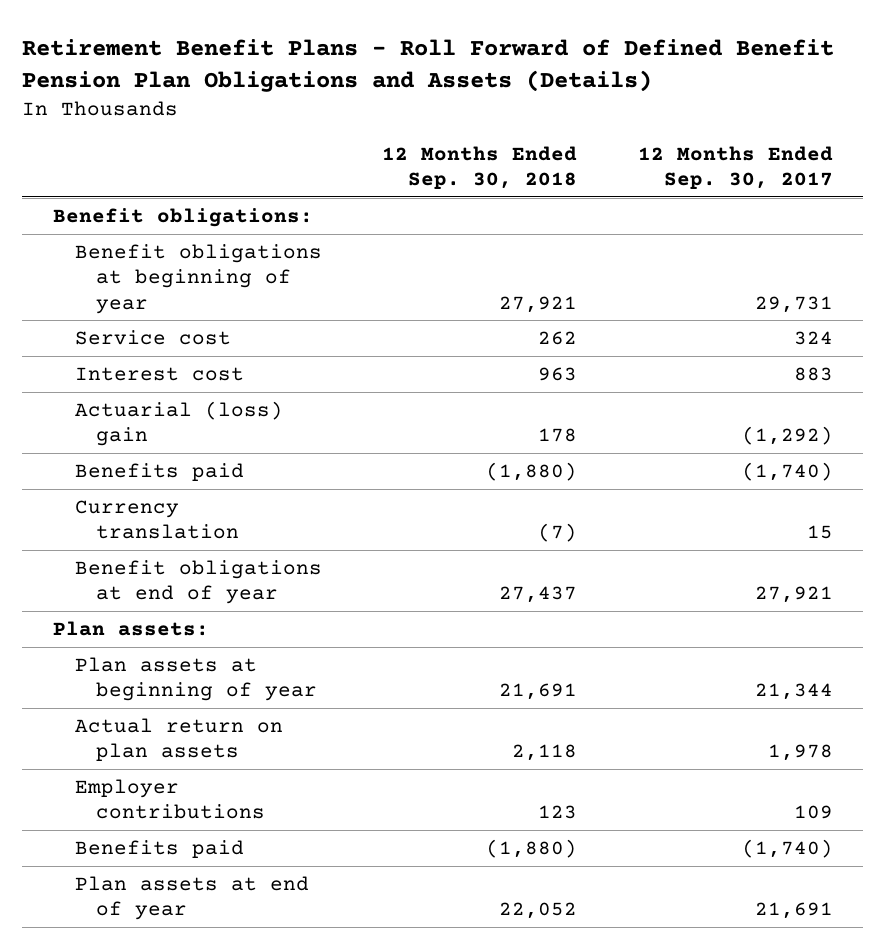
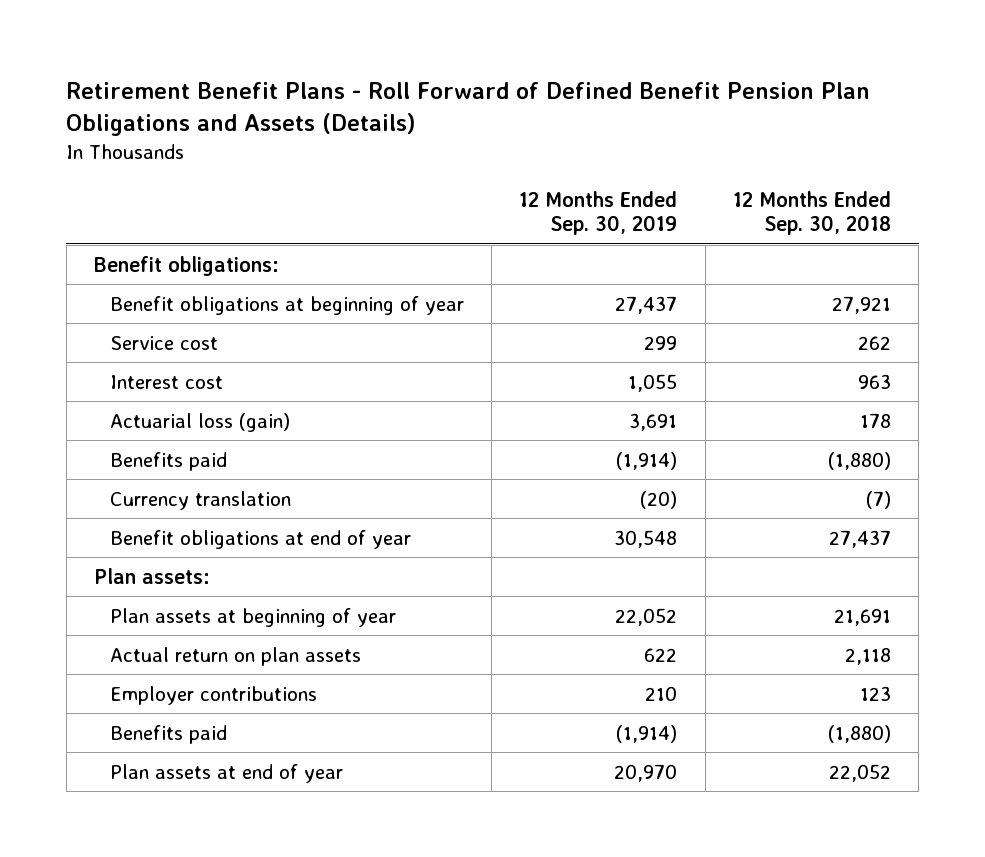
- | 12 Months Ended Sep. 30, 2018 | 12 Months Ended Sep. 30, 2017
+ | 12 Months Ended Sep. 30, 2019 | 12 Months Ended Sep. 30, 2018
- Actuarial (loss) gain | 178 | (1,292)
+ Actuarial loss (gain) | 3,691 | 178

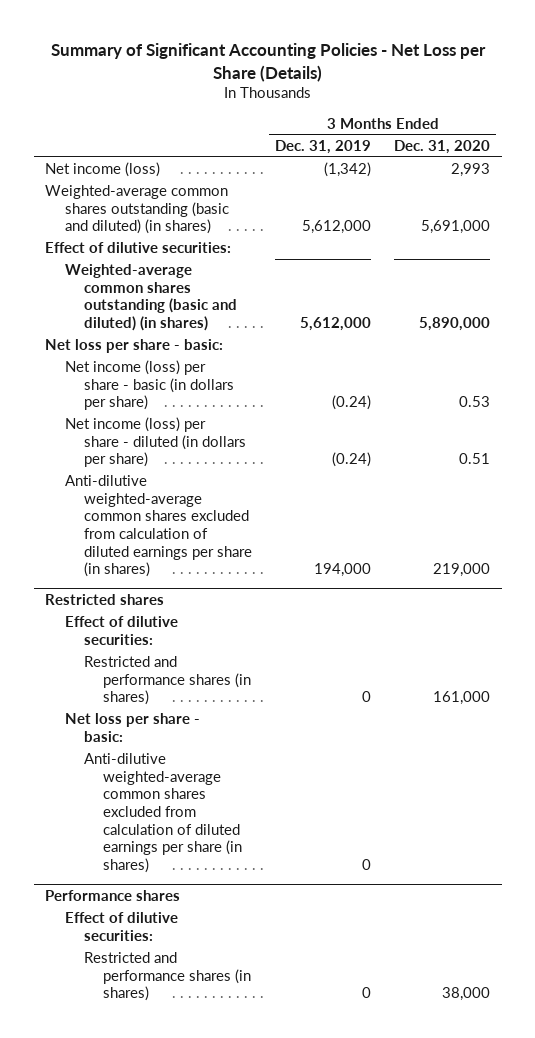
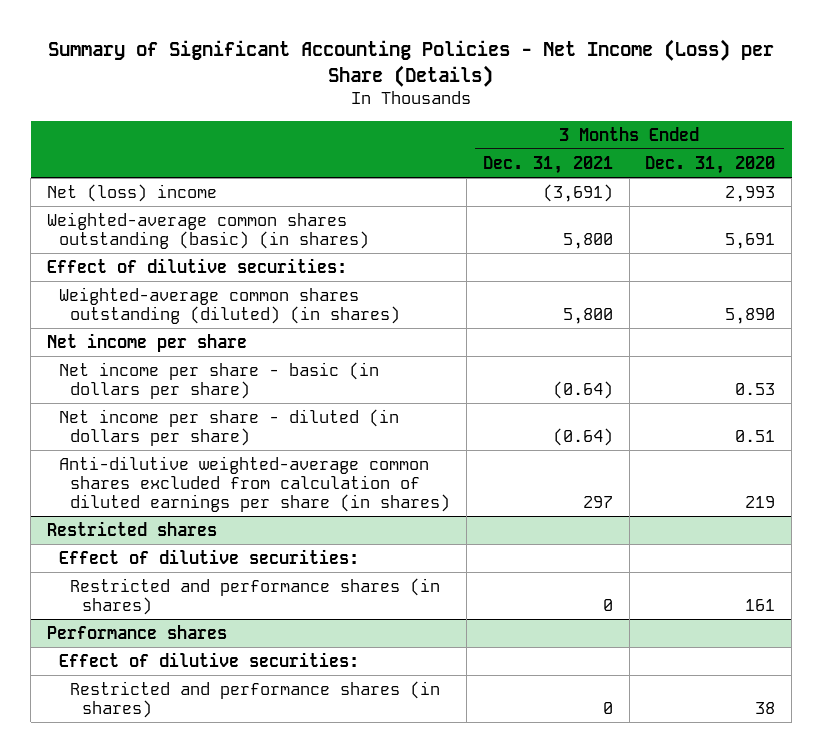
- Summary of Significant Accounting Policies - Net Loss per Share (Details)
+ Summary of Significant Accounting Policies - Net Income (Loss) per Share (Details)
- | 3 Months Ended Dec. 31, 2019 | 3 Months Ended Dec. 31, 2020
+ | 3 Months Ended Dec. 31, 2021 | 3 Months Ended Dec. 31, 2020
- Net income (loss) | (1,342) | 2,993
- Weighted-average common shares outstanding (basic and diluted) (in shares) | 5,612,000 | 5,691,000
+ Net (loss) income | (3,691) | 2,993
+ Weighted-average common shares outstanding (basic) (in shares) | 5,800 | 5,691
- Weighted-average common shares outstanding (basic and diluted) (in shares) | 5,612,000 | 5,890,000
- Net loss per share - basic:
- Net income (loss) per share - basic (in dollars per share) | (0.24) | 0.53
- Net income (loss) per share - diluted (in dollars per share) | (0.24) | 0.51
- Anti-dilutive weighted-average common shares excluded from calculation of diluted earnings per share (in shares) | 194,000 | 219,000
+ Weighted-average common shares outstanding (diluted) (in shares) | 5,800 | 5,890
+ Net income per share
+ Net income per share - basic (in dollars per share) | (0.64) | 0.53
+ Net income per share - diluted (in dollars per share) | (0.64) | 0.51
+ Anti-dilutive weighted-average common shares excluded from calculation of diluted earnings per share (in shares) | 297 | 219
@ Restricted shares
- Restricted and performance shares (in shares) | 0 | 161,000
- Net loss per share - basic:
- Anti-dilutive weighted-average common shares excluded from calculation of diluted earnings per share (in shares) | 0 |
+ Restricted and performance shares (in shares) | 0 | 161
@ Performance shares
- Restricted and performance shares (in shares) | 0 | 38,000
+ Restricted and performance shares (in shares) | 0 | 38

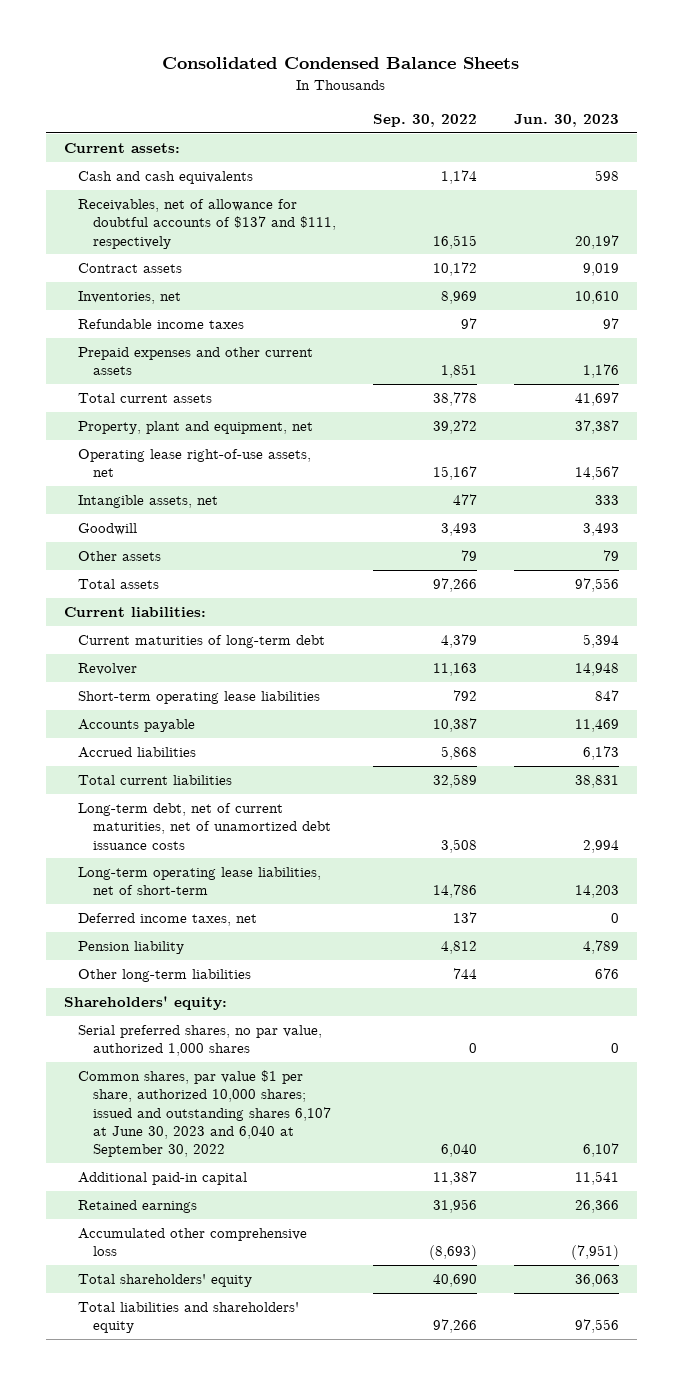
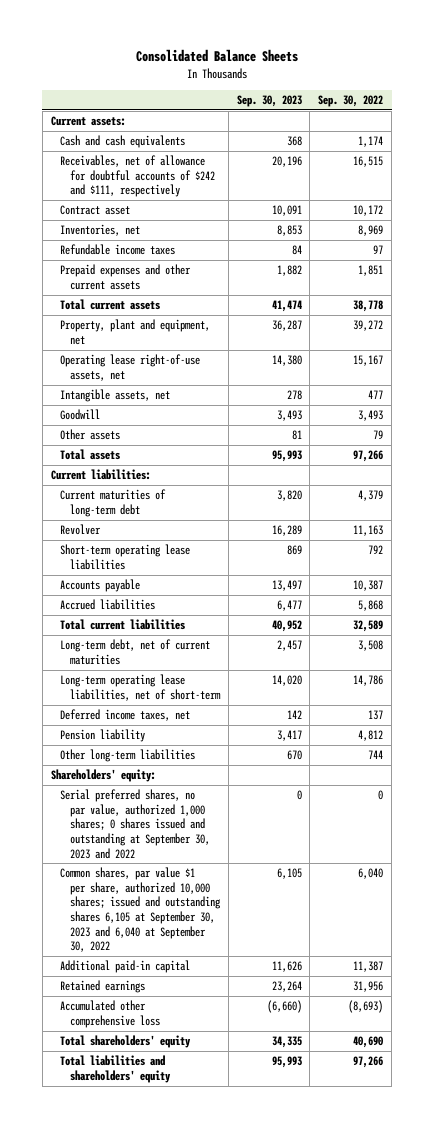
- Consolidated Condensed Balance Sheets
+ Consolidated Balance Sheets
- | Sep. 30, 2022 | Jun. 30, 2023
+ | Sep. 30, 2023 | Sep. 30, 2022
- Receivables, net of allowance for doubtful accounts of $137 and $111, respectively | 16,515 | 20,197
- Contract assets | 10,172 | 9,019
+ Receivables, net of allowance for doubtful accounts of $242 and $111, respectively | 20,196 | 16,515
+ Contract asset | 10,091 | 10,172
- Long-term debt, net of current maturities, net of unamortized debt issuance costs | 3,508 | 2,994
+ Long-term debt, net of current maturities | 2,457 | 3,508
- Serial preferred shares, no par value, authorized 1,000 shares | 0 | 0
- Common shares, par value $1 per share, authorized 10,000 shares; issued and outstanding shares 6,107 at June 30, 2023 and 6,040 at September 30, 2022 | 6,040 | 6,107
+ Serial preferred shares, no par value, authorized 1,000 shares; 0 shares issued and outstanding at September 30, 2023 and 2022 | 0 | 0
+ Common shares, par value $1 per share, authorized 10,000 shares; issued and outstanding shares 6,105 at September 30, 2023 and 6,040 at September 30, 2022 | 6,105 | 6,040

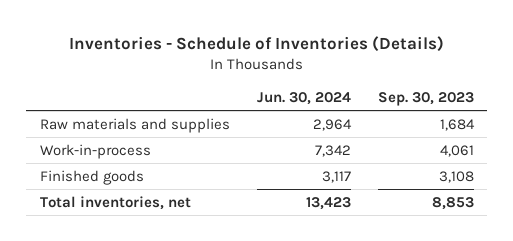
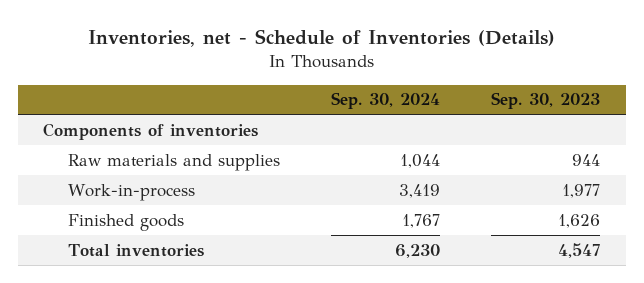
- Inventories - Schedule of Inventories (Details)
+ Inventories, net - Schedule of Inventories (Details)
- | Jun. 30, 2024 | Sep. 30, 2023
+ | Sep. 30, 2024 | Sep. 30, 2023
- Raw materials and supplies | 2,964 | 1,684
- Work-in-process | 7,342 | 4,061
- Finished goods | 3,117 | 3,108
- Total inventories, net | 13,423 | 8,853
+ Components of inventories
+ Raw materials and supplies | 1,044 | 944
+ Work-in-process | 3,419 | 1,977
+ Finished goods | 1,767 | 1,626
+ Total inventories | 6,230 | 4,547

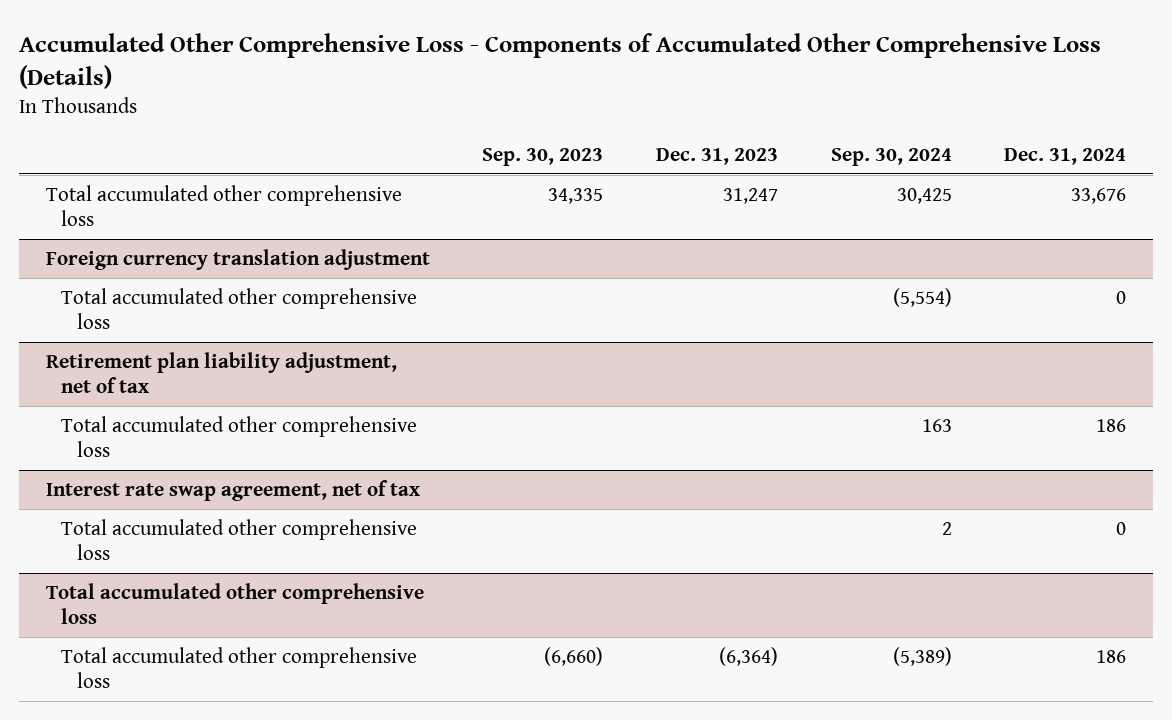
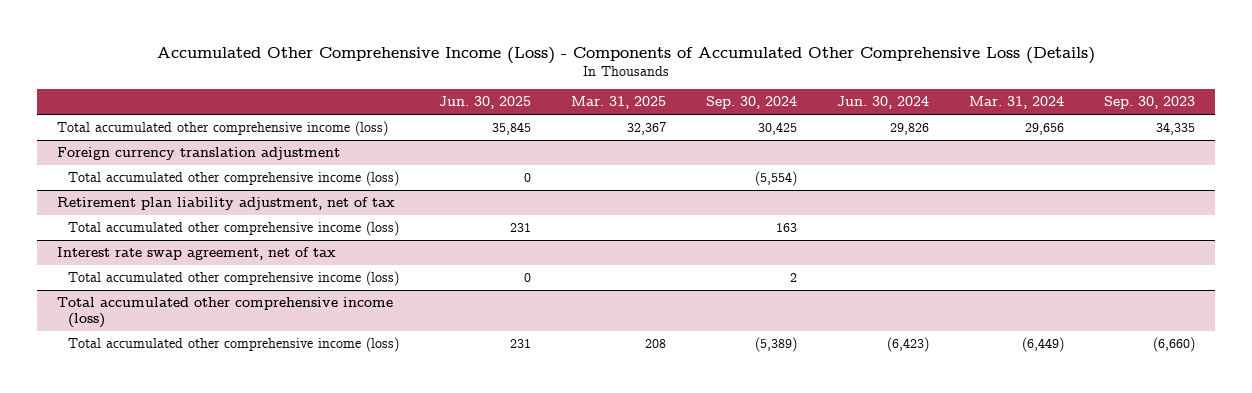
- Accumulated Other Comprehensive Loss - Components of Accumulated Other Comprehensive Loss (Details)
+ Accumulated Other Comprehensive Income (Loss) - Components of Accumulated Other Comprehensive Loss (Details)
- | Sep. 30, 2023 | Dec. 31, 2023 | Sep. 30, 2024 | Dec. 31, 2024
+ | Jun. 30, 2025 | Mar. 31, 2025 | Sep. 30, 2024 | Jun. 30, 2024 | Mar. 31, 2024 | Sep. 30, 2023
- Total accumulated other comprehensive loss | 34,335 | 31,247 | 30,425 | 33,676
+ Total accumulated other comprehensive income (loss) | 35,845 | 32,367 | 30,425 | 29,826 | 29,656 | 34,335
@ Foreign currency translation adjustment
- Total accumulated other comprehensive loss | | | (5,554) | 0
+ Total accumulated other comprehensive income (loss) | 0 | | (5,554) | | |
@ Retirement plan liability adjustment, net of tax
- Total accumulated other comprehensive loss | | | 163 | 186
+ Total accumulated other comprehensive income (loss) | 231 | | 163 | | |
@ Interest rate swap agreement, net of tax
- Total accumulated other comprehensive loss | | | 2 | 0
- Total accumulated other comprehensive loss
- Total accumulated other comprehensive loss | (6,660) | (6,364) | (5,389) | 186
@ Interest rate swap agreement, net of tax
+ Total accumulated other comprehensive income (loss) | 0 | | 2 | | |
+ Total accumulated other comprehensive income (loss)
+ Total accumulated other comprehensive income (loss) | 231 | 208 | (5,389) | (6,423) | (6,449) | (6,660)

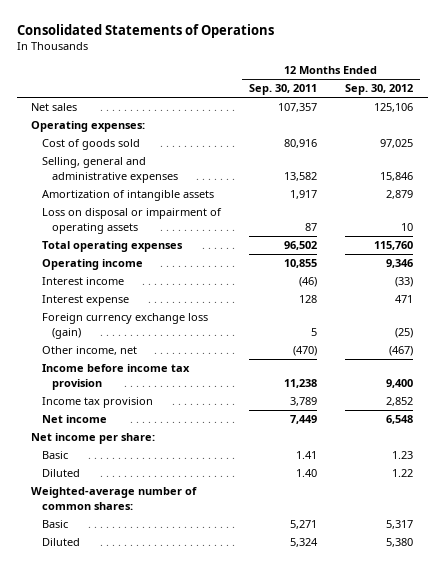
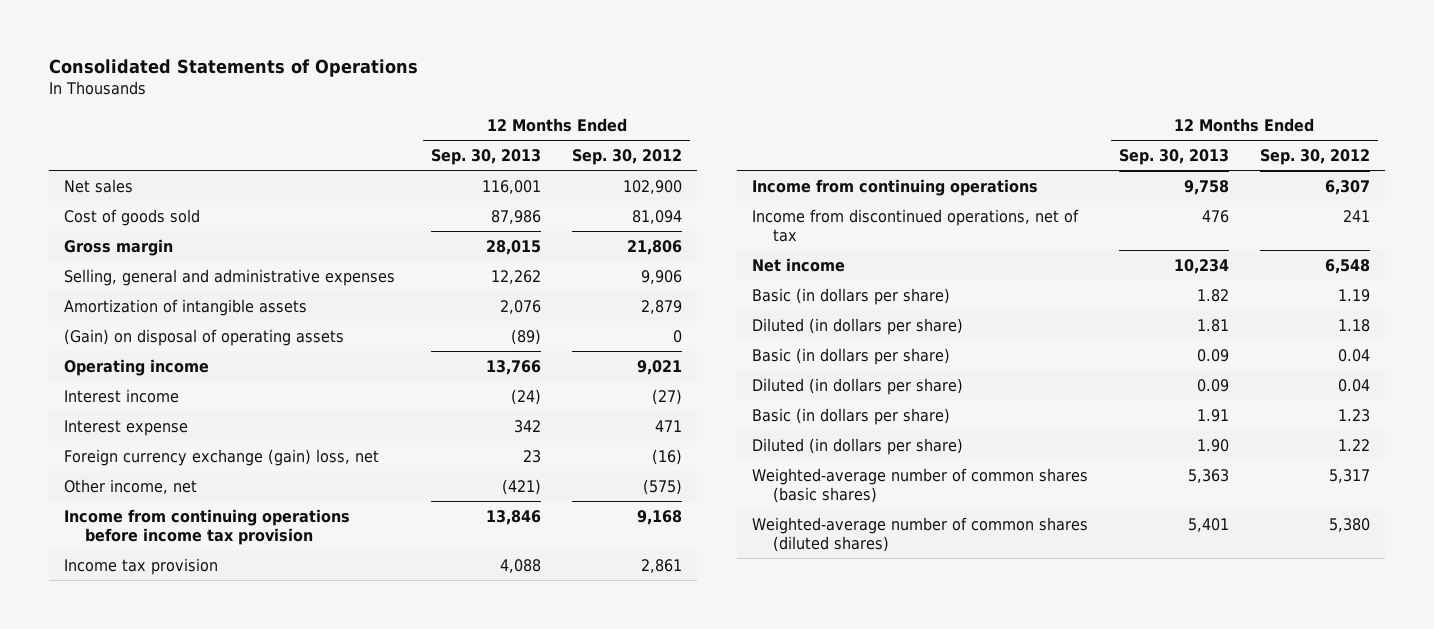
- | 12 Months Ended Sep. 30, 2011 | 12 Months Ended Sep. 30, 2012
+ | 12 Months Ended Sep. 30, 2013 | 12 Months Ended Sep. 30, 2012
- Net sales | 107,357 | 125,106
- Operating expenses:
- Cost of goods sold | 80,916 | 97,025
- Selling, general and administrative expenses | 13,582 | 15,846
+ Net sales | 116,001 | 102,900
+ Cost of goods sold | 87,986 | 81,094
+ Gross margin | 28,015 | 21,806
+ Selling, general and administrative expenses | 12,262 | 9,906
- Loss on disposal or impairment of operating assets | 87 | 10
- Total operating expenses | 96,502 | 115,760
- Operating income | 10,855 | 9,346
- Interest income | (46) | (33)
+ (Gain) on disposal of operating assets | (89) | 0
+ Operating income | 13,766 | 9,021
+ Interest income | (24) | (27)
- Foreign currency exchange loss (gain) | 5 | (25)
- Other income, net | (470) | (467)
- Income before income tax provision | 11,238 | 9,400
- Income tax provision | 3,789 | 2,852
+ Foreign currency exchange (gain) loss, net | 23 | (16)
+ Other income, net | (421) | (575)
+ Income from continuing operations before income tax provision | 13,846 | 9,168
+ Income tax provision | 4,088 | 2,861
+ Income from continuing operations | 9,758 | 6,307
+ Income from discontinued operations, net of tax | 476 | 241
- Net income per share:
- Basic | 1.41 | 1.23
- Diluted | 1.40 | 1.22
- Weighted-average number of common shares:
- Basic | 5,271 | 5,317
- Diluted | 5,324 | 5,380
+ Basic (in dollars per share) | 1.82 | 1.19
+ Diluted (in dollars per share) | 1.81 | 1.18
+ Basic (in dollars per share) | 0.09 | 0.04
+ Diluted (in dollars per share) | 0.09 | 0.04
+ Basic (in dollars per share) | 1.91 | 1.23
+ Diluted (in dollars per share) | 1.90 | 1.22
+ Weighted-average number of common shares (basic shares) | 5,363 | 5,317
+ Weighted-average number of common shares (diluted shares) | 5,401 | 5,380

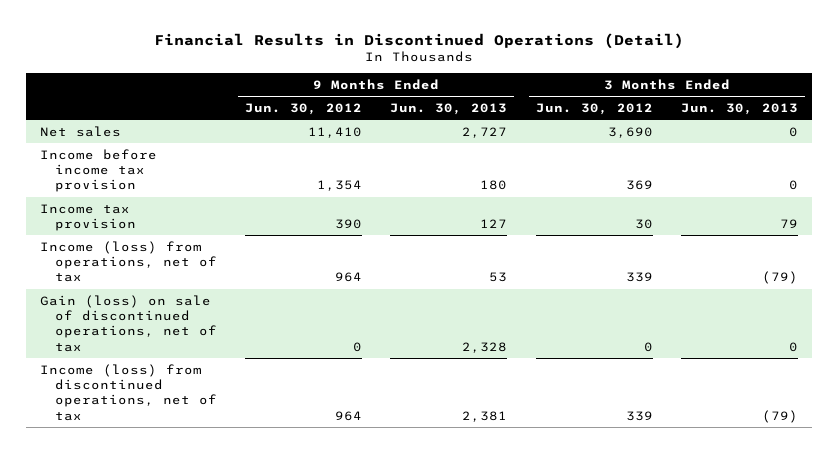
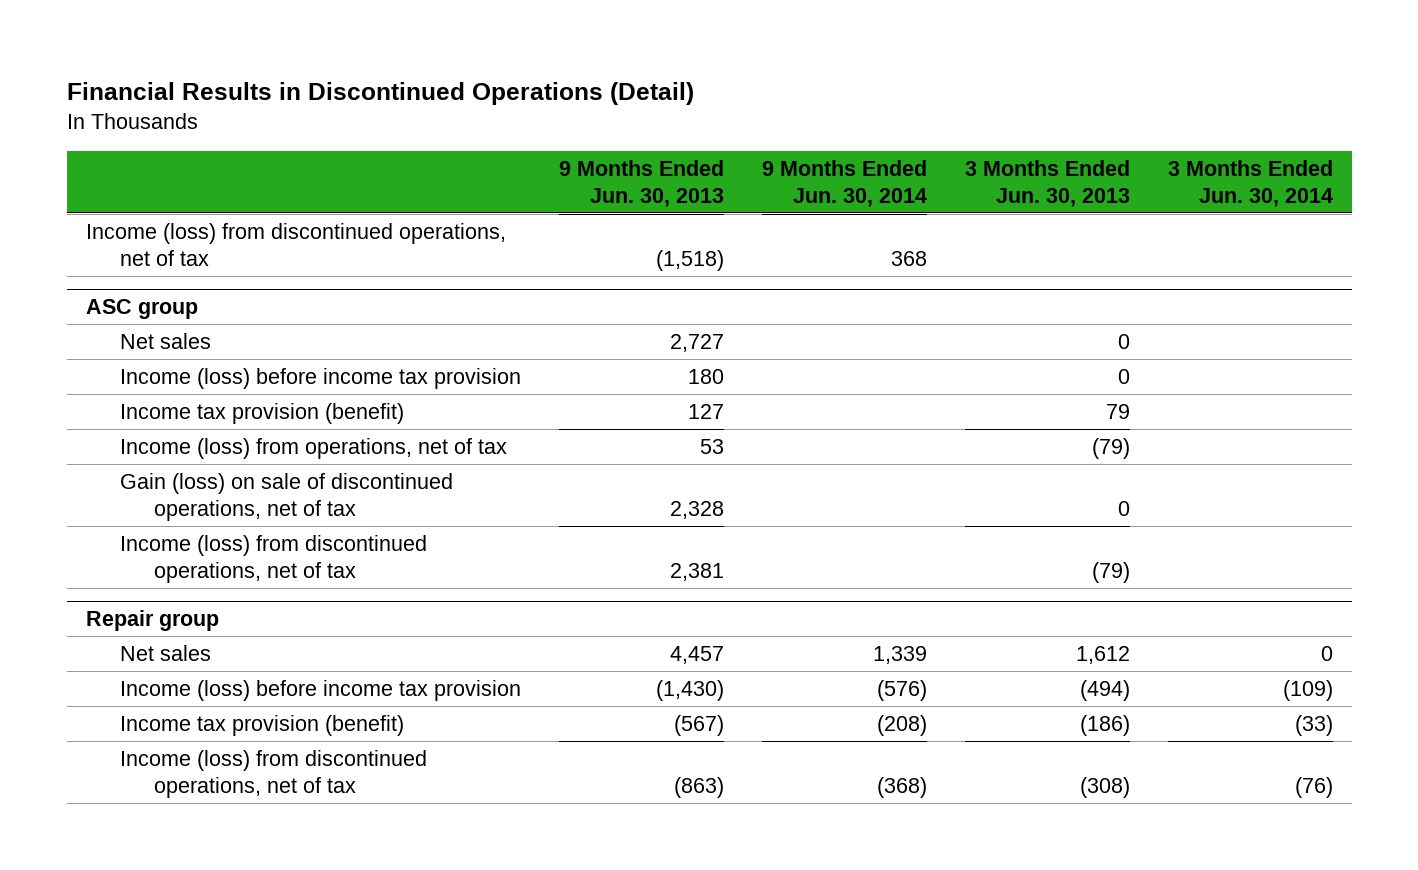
- | 9 Months Ended Jun. 30, 2012 | 9 Months Ended Jun. 30, 2013 | 3 Months Ended Jun. 30, 2012 | 3 Months Ended Jun. 30, 2013
+ | 9 Months Ended Jun. 30, 2013 | 9 Months Ended Jun. 30, 2014 | 3 Months Ended Jun. 30, 2013 | 3 Months Ended Jun. 30, 2014
+ Income (loss) from discontinued operations, net of tax | (1,518) | 368 | |
+ ASC group
- Income before income tax provision | 1,354 | 180 | 369 | 0
- Income tax provision | 390 | 127 | 30 | 79
+ Income (loss) before income tax provision | 180 | | 0 |
+ Income tax provision (benefit) | 127 | | 79 |
+ Repair group
+ Net sales | 4,457 | 1,339 | 1,612 | 0
+ Income (loss) before income tax provision | (1,430) | (576) | (494) | (109)
+ Income tax provision (benefit) | (567) | (208) | (186) | (33)
+ Income (loss) from discontinued operations, net of tax | (863) | (368) | (308) | (76)

